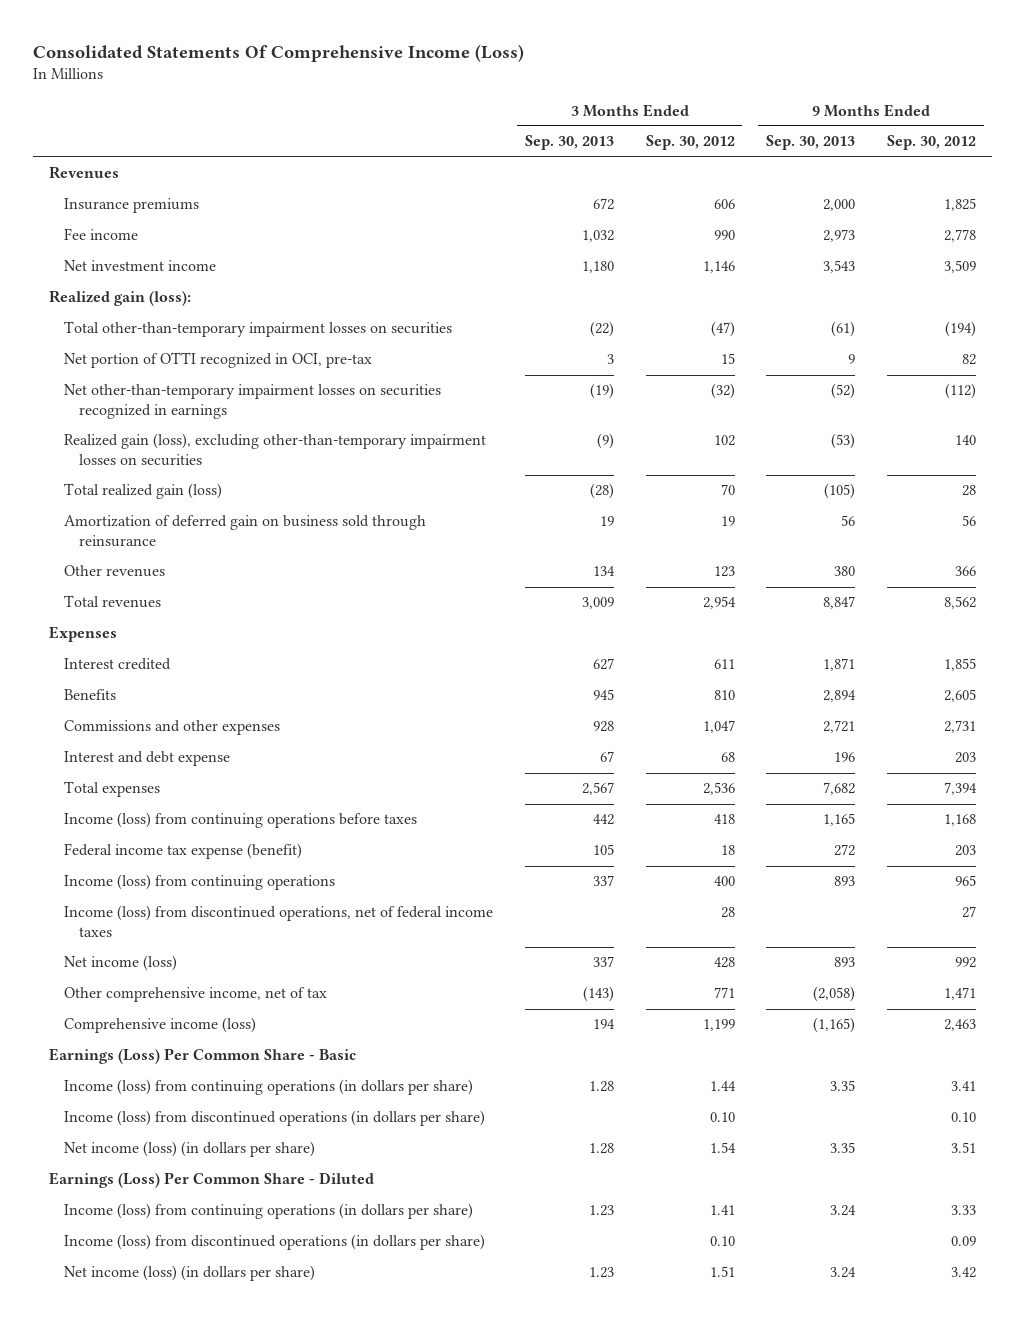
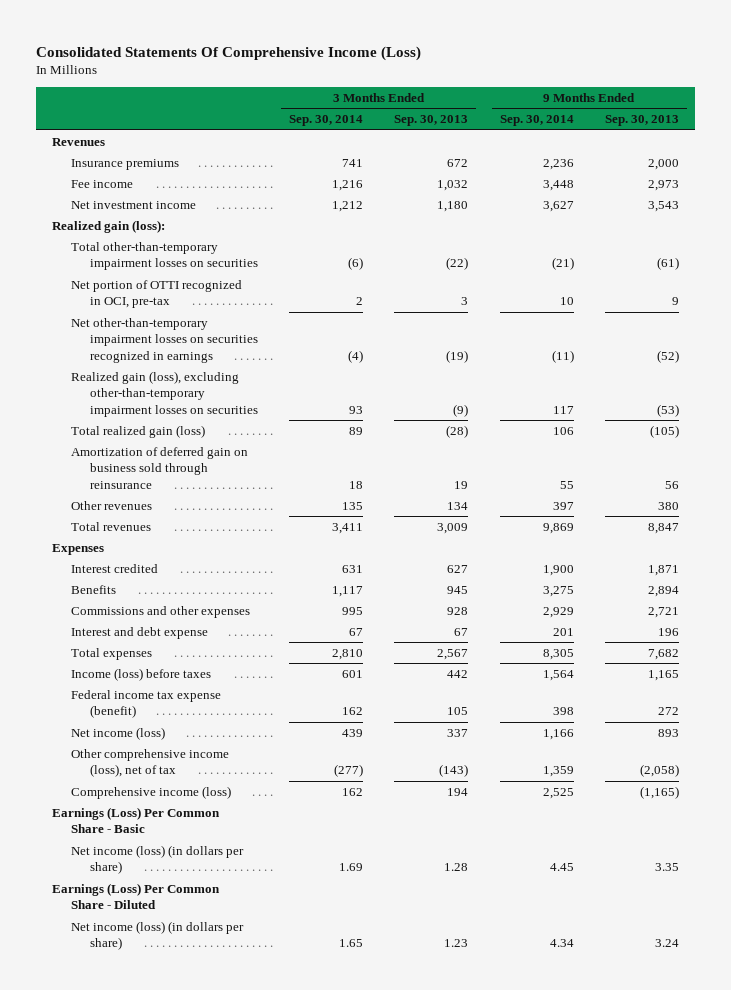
- | 3 Months Ended Sep. 30, 2013 | 3 Months Ended Sep. 30, 2012 | 9 Months Ended Sep. 30, 2013 | 9 Months Ended Sep. 30, 2012
+ | 3 Months Ended Sep. 30, 2014 | 3 Months Ended Sep. 30, 2013 | 9 Months Ended Sep. 30, 2014 | 9 Months Ended Sep. 30, 2013
- Income (loss) from continuing operations before taxes | 442 | 418 | 1,165 | 1,168
+ Income (loss) before taxes | 601 | 442 | 1,564 | 1,165
- Income (loss) from continuing operations | 337 | 400 | 893 | 965
- Income (loss) from discontinued operations, net of federal income taxes | | 28 | | 27
- Other comprehensive income, net of tax | (143) | 771 | (2,058) | 1,471
+ Other comprehensive income (loss), net of tax | (277) | (143) | 1,359 | (2,058)
- Income (loss) from continuing operations (in dollars per share) | 1.28 | 1.44 | 3.35 | 3.41
- Income (loss) from discontinued operations (in dollars per share) | | 0.10 | | 0.10
- Income (loss) from continuing operations (in dollars per share) | 1.23 | 1.41 | 3.24 | 3.33
- Income (loss) from discontinued operations (in dollars per share) | | 0.10 | | 0.09

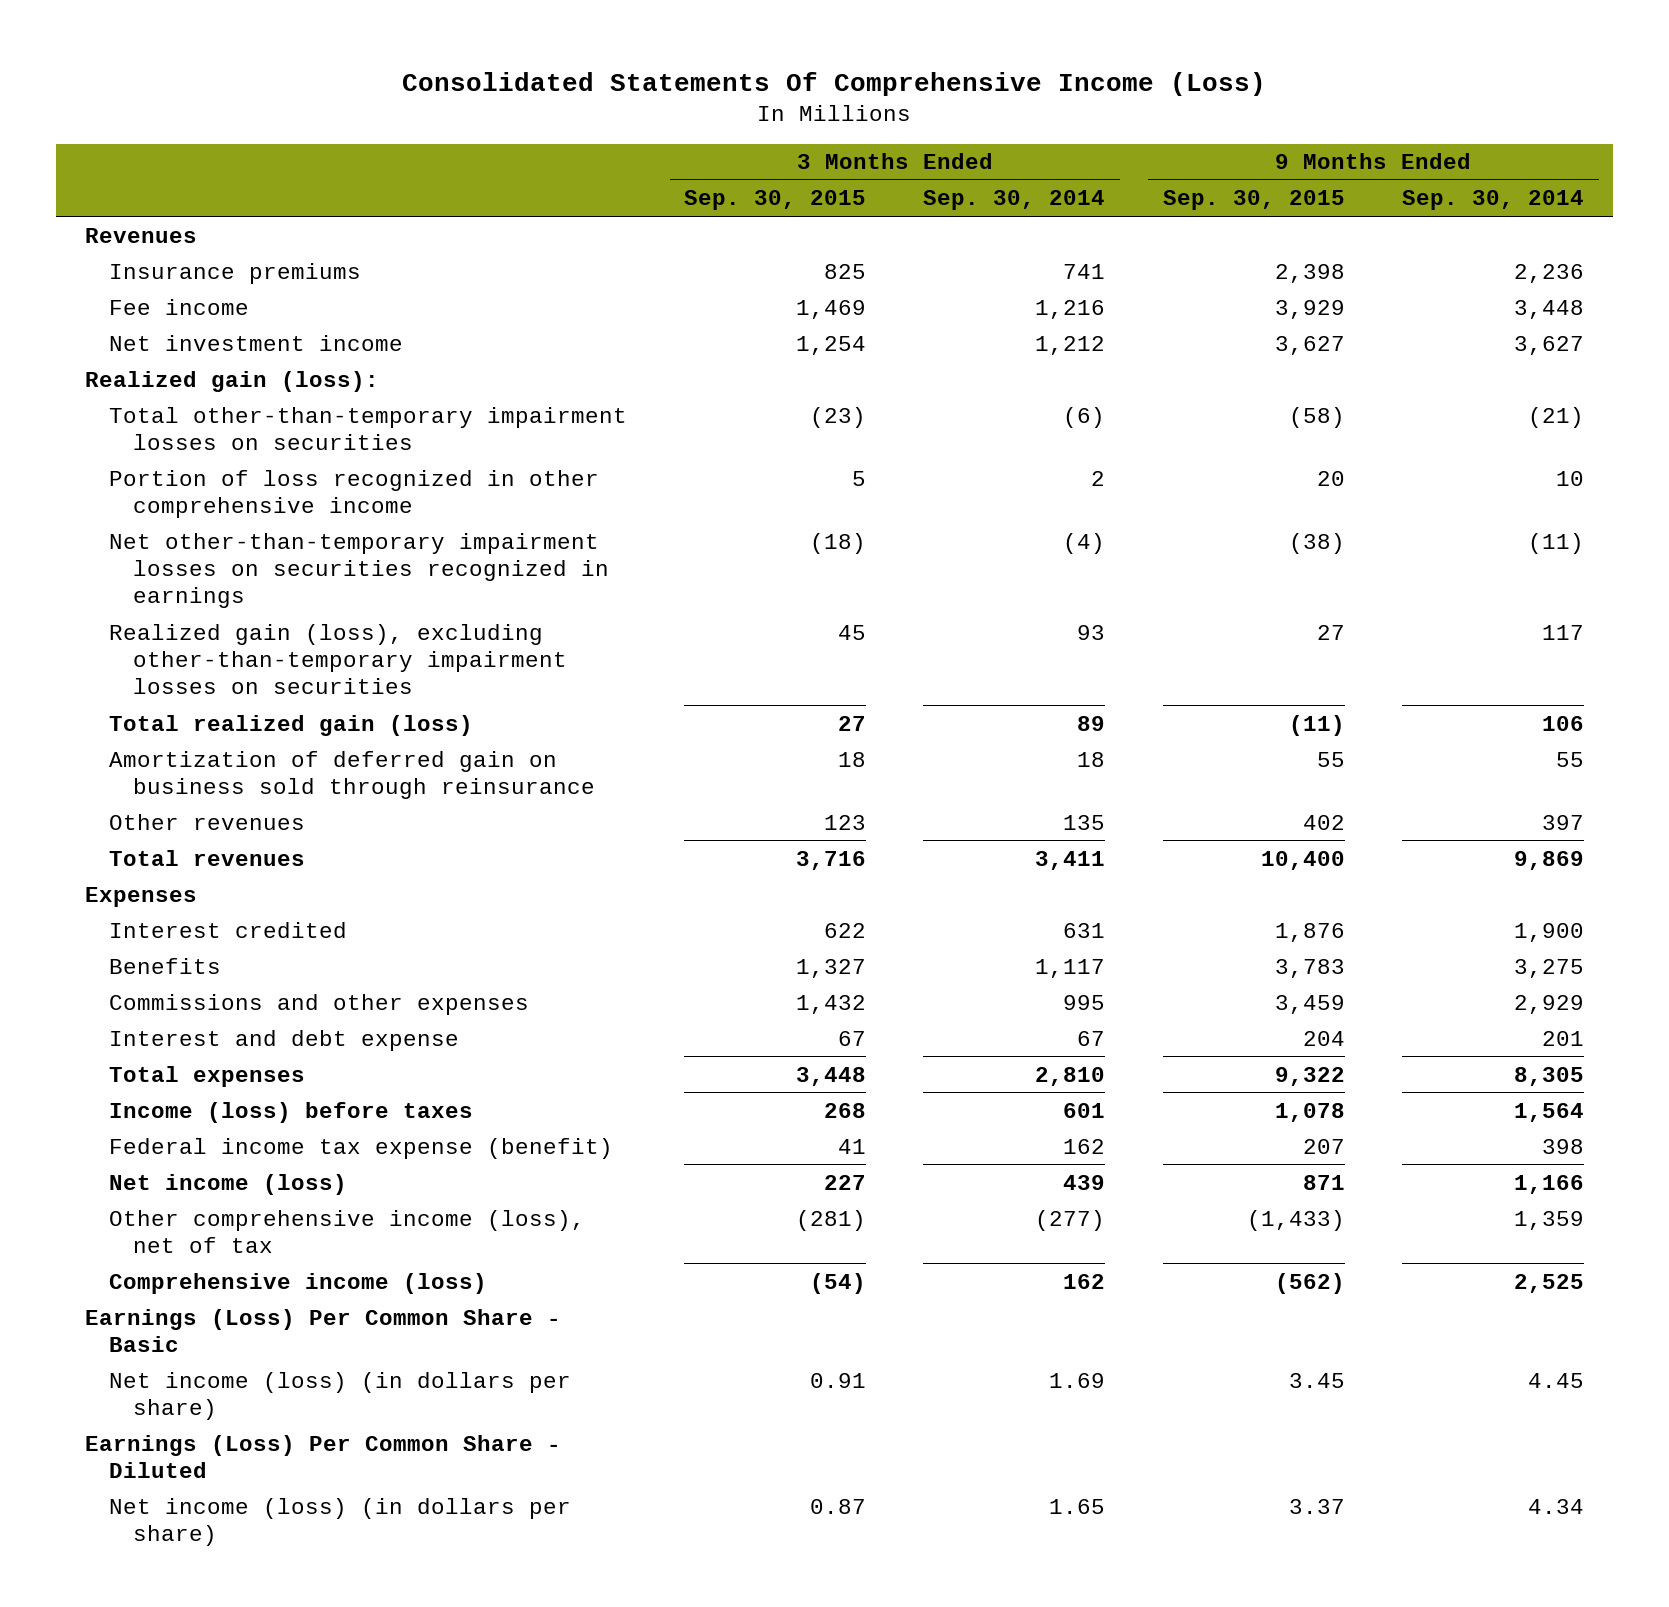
- | 3 Months Ended Sep. 30, 2014 | 3 Months Ended Sep. 30, 2013 | 9 Months Ended Sep. 30, 2014 | 9 Months Ended Sep. 30, 2013
+ | 3 Months Ended Sep. 30, 2015 | 3 Months Ended Sep. 30, 2014 | 9 Months Ended Sep. 30, 2015 | 9 Months Ended Sep. 30, 2014
- Net portion of OTTI recognized in OCI, pre-tax | 2 | 3 | 10 | 9
+ Portion of loss recognized in other comprehensive income | 5 | 2 | 20 | 10

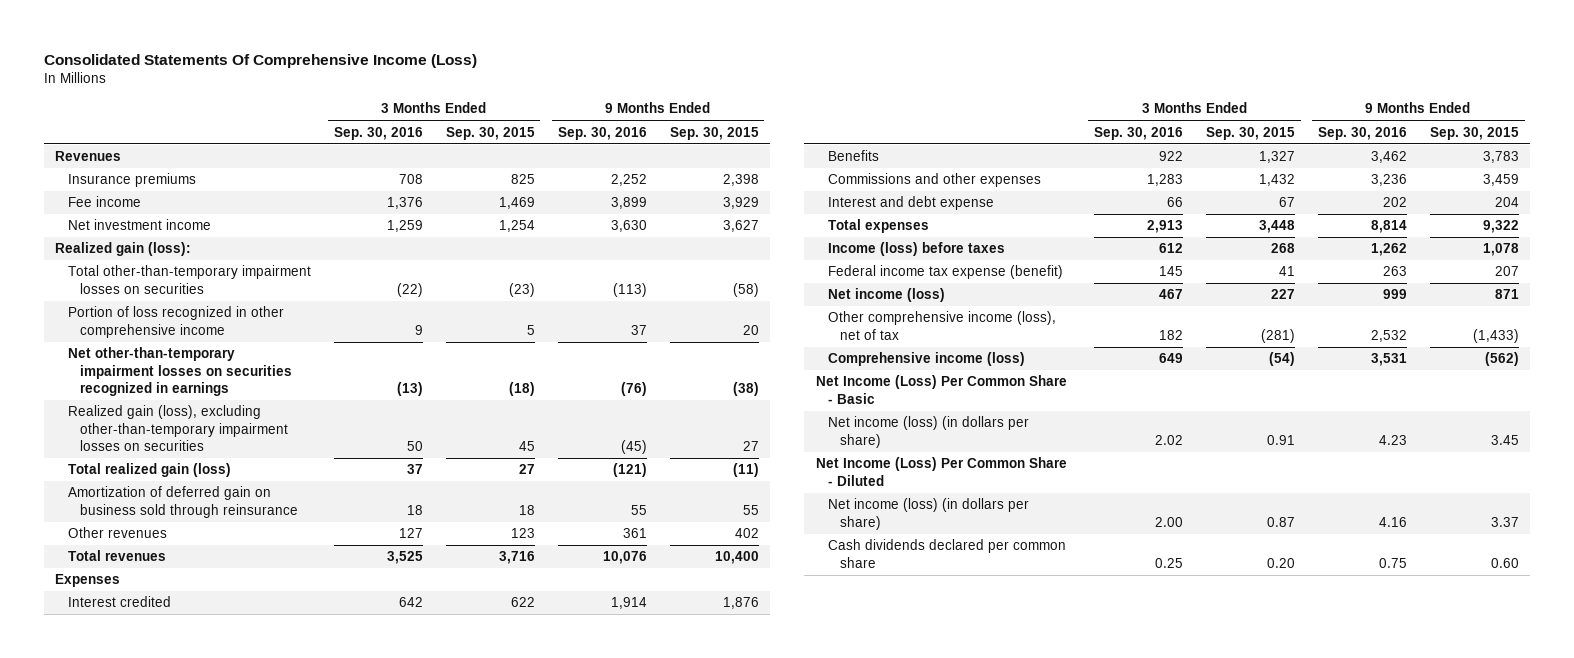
- | 3 Months Ended Sep. 30, 2015 | 3 Months Ended Sep. 30, 2014 | 9 Months Ended Sep. 30, 2015 | 9 Months Ended Sep. 30, 2014
+ | 3 Months Ended Sep. 30, 2016 | 3 Months Ended Sep. 30, 2015 | 9 Months Ended Sep. 30, 2016 | 9 Months Ended Sep. 30, 2015
- Earnings (Loss) Per Common Share - Basic
+ Net Income (Loss) Per Common Share - Basic
- Earnings (Loss) Per Common Share - Diluted
+ Net Income (Loss) Per Common Share - Diluted
+ Cash dividends declared per common share | 0.25 | 0.20 | 0.75 | 0.60

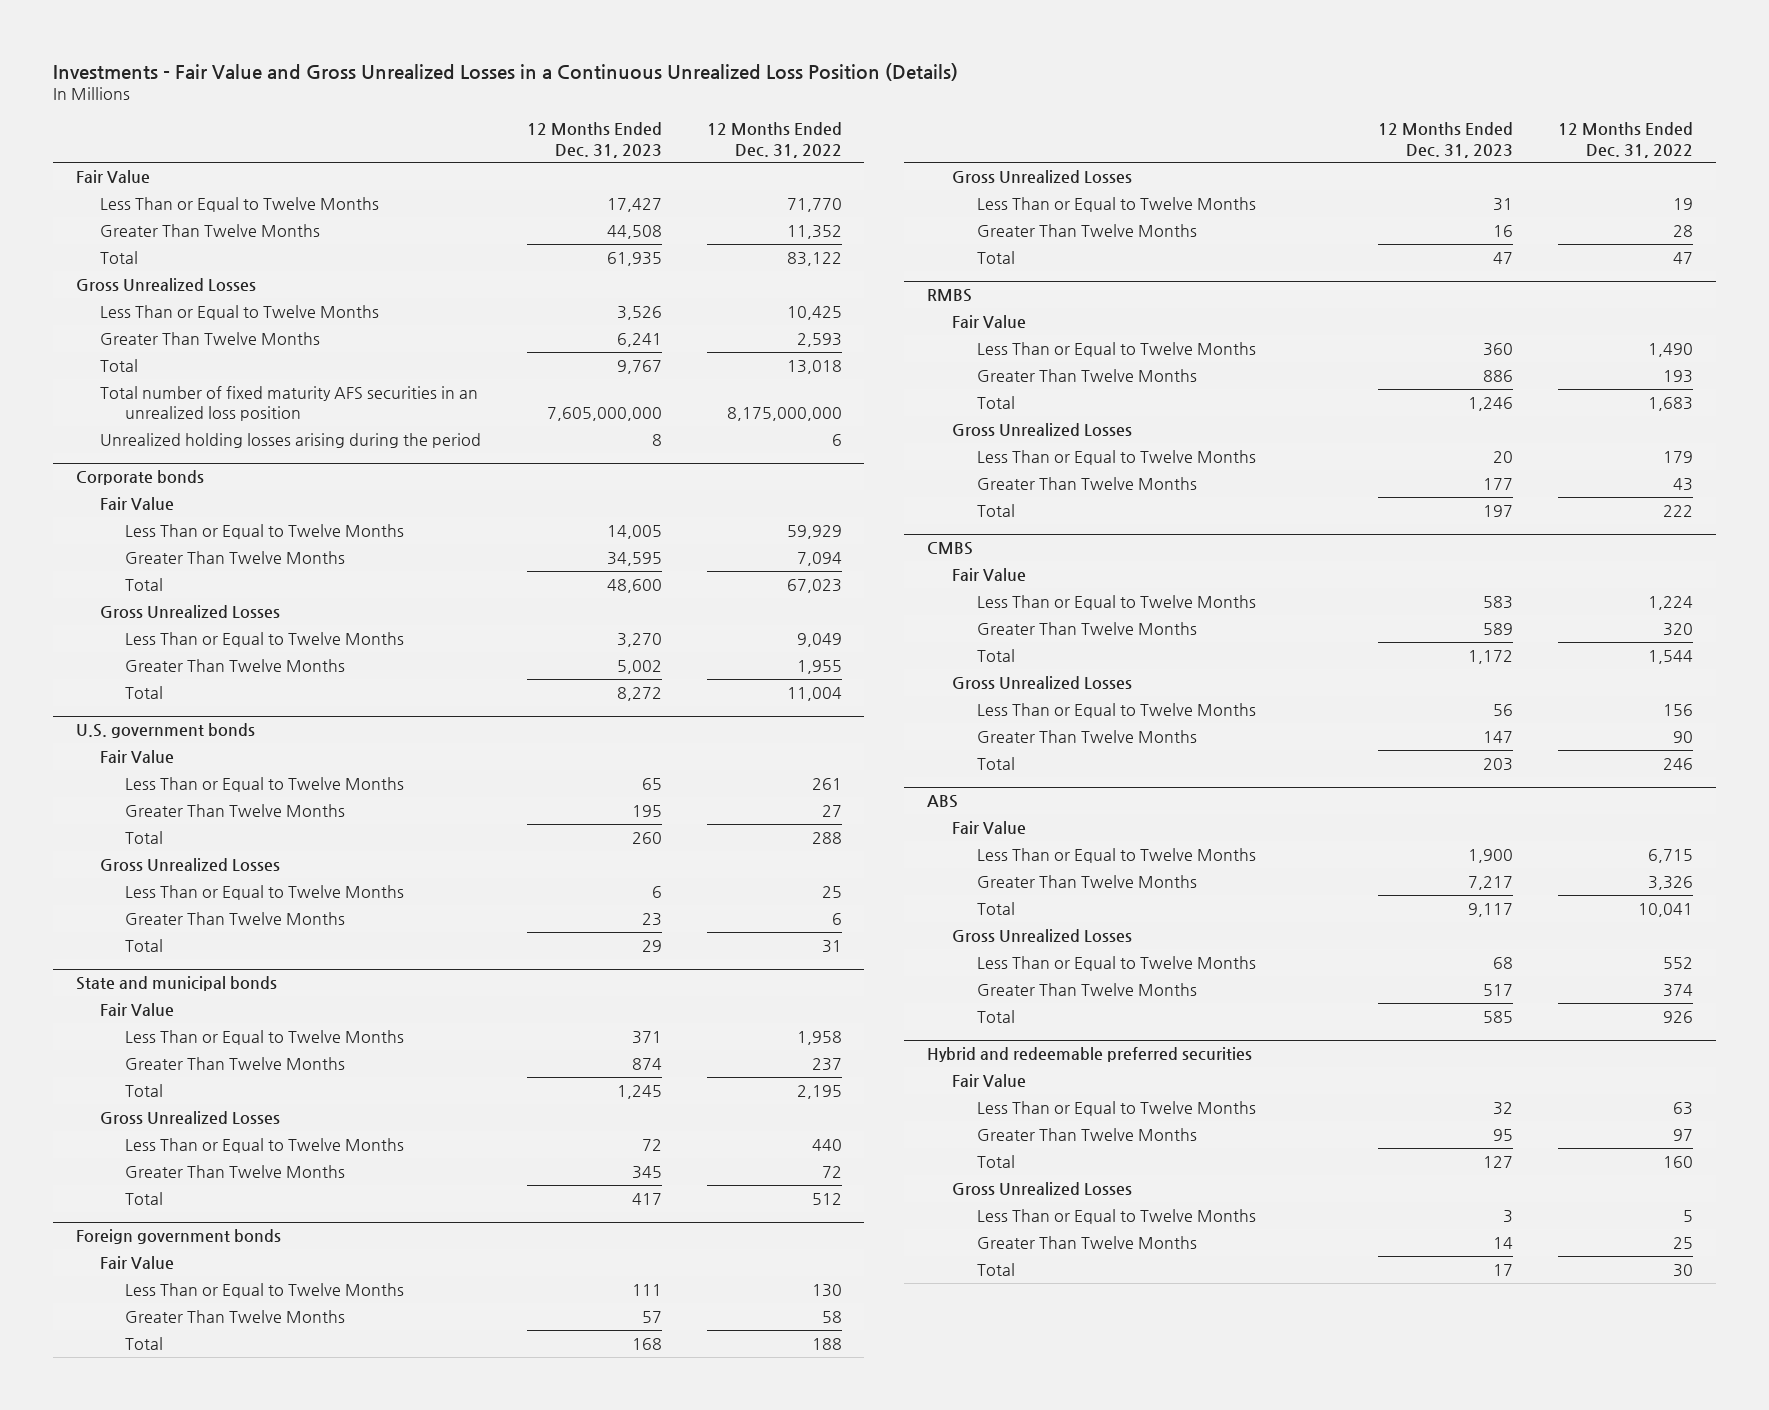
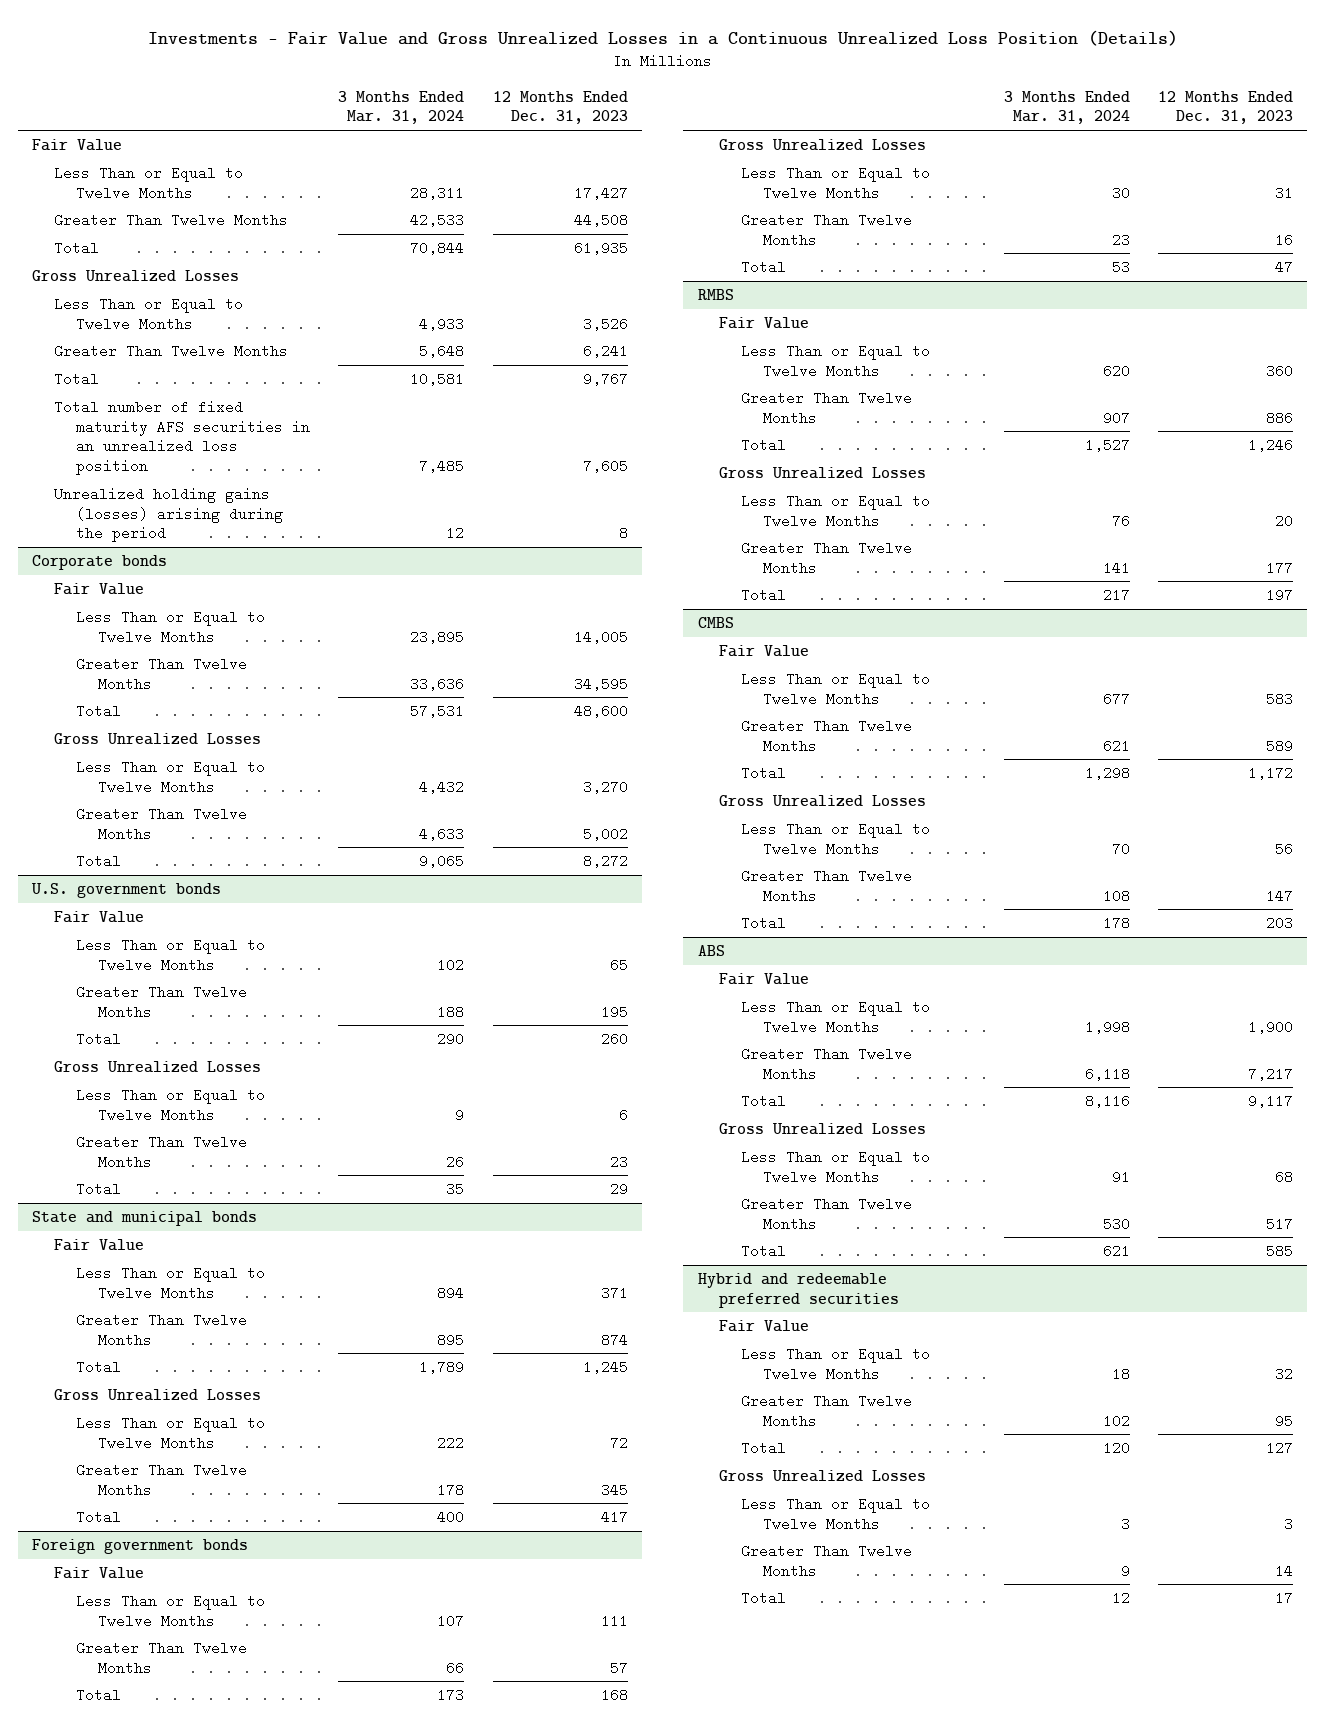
- | 12 Months Ended Dec. 31, 2023 | 12 Months Ended Dec. 31, 2022
+ | 3 Months Ended Mar. 31, 2024 | 12 Months Ended Dec. 31, 2023
- Total number of fixed maturity AFS securities in an unrealized loss position | 7,605,000,000 | 8,175,000,000
- Unrealized holding losses arising during the period | 8 | 6
+ Total number of fixed maturity AFS securities in an unrealized loss position | 7,485 | 7,605
+ Unrealized holding gains (losses) arising during the period | 12 | 8

